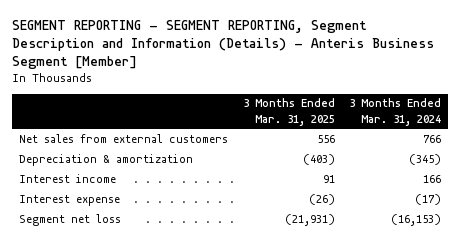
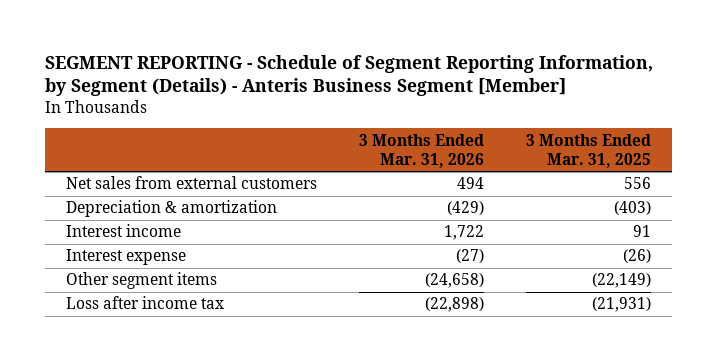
- SEGMENT REPORTING - SEGMENT REPORTING, Segment Description and Information (Details) - Anteris Business Segment [Member]
+ SEGMENT REPORTING - Schedule of Segment Reporting Information, by Segment (Details) - Anteris Business Segment [Member]
- | 3 Months Ended Mar. 31, 2025 | 3 Months Ended Mar. 31, 2024
+ | 3 Months Ended Mar. 31, 2026 | 3 Months Ended Mar. 31, 2025
- Segment net loss | (21,931) | (16,153)
+ Other segment items | (24,658) | (22,149)
+ Loss after income tax | (22,898) | (21,931)

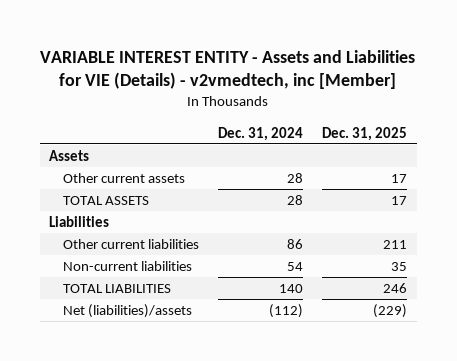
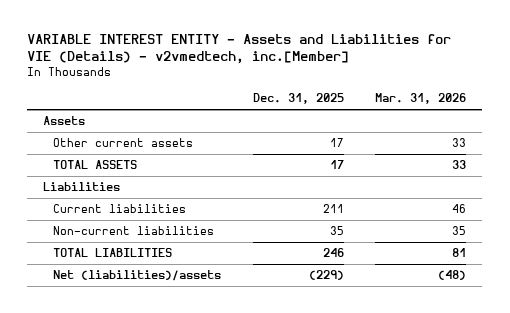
- VARIABLE INTEREST ENTITY - Assets and Liabilities for VIE (Details) - v2vmedtech, inc [Member]
+ VARIABLE INTEREST ENTITY - Assets and Liabilities for VIE (Details) - v2vmedtech, inc.[Member]
- | Dec. 31, 2024 | Dec. 31, 2025
+ | Dec. 31, 2025 | Mar. 31, 2026
- Other current liabilities | 86 | 211
+ Current liabilities | 211 | 46

